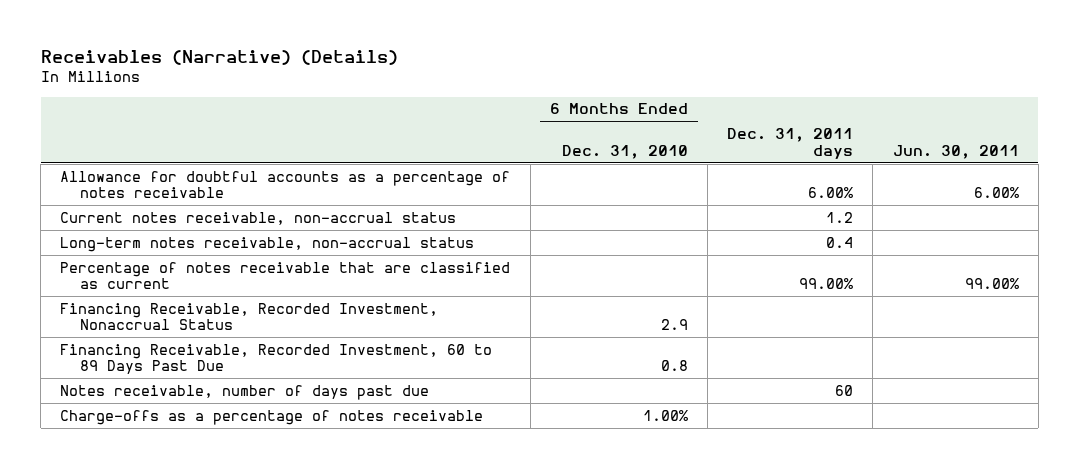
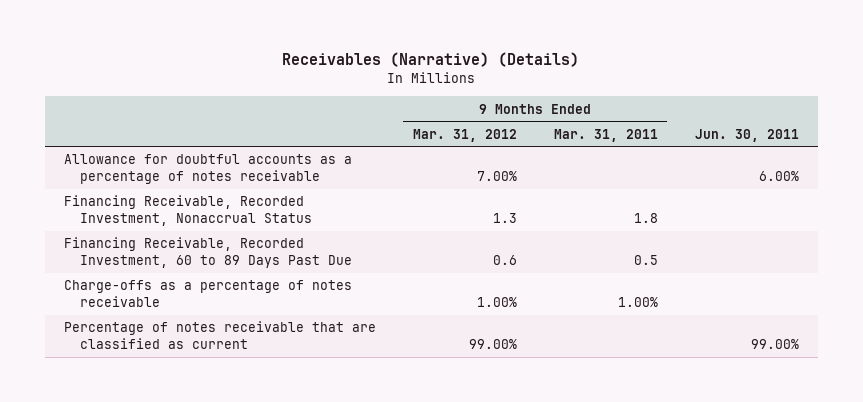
- | 6 Months Ended Dec. 31, 2010 | Dec. 31, 2011 days | Jun. 30, 2011
+ | 9 Months Ended Mar. 31, 2012 | 9 Months Ended Mar. 31, 2011 | Jun. 30, 2011
- Current notes receivable, non-accrual status | | 1.2 |
- Long-term notes receivable, non-accrual status | | 0.4 |
- Notes receivable, number of days past due | | 60 |
moved down: Percentage of notes receivable that are classified as current | 99.00% | | 99.00%

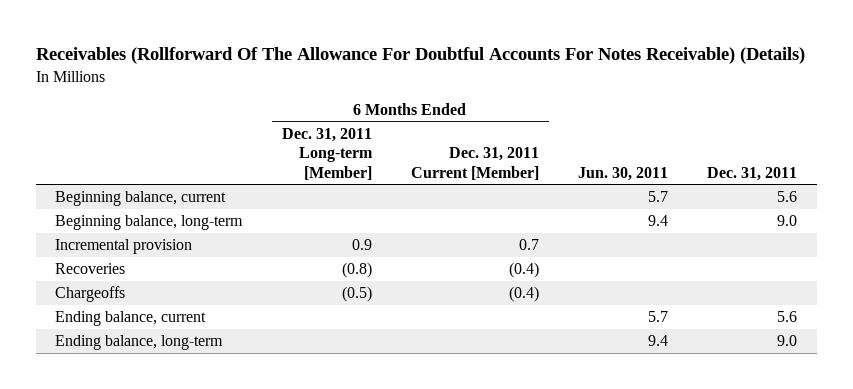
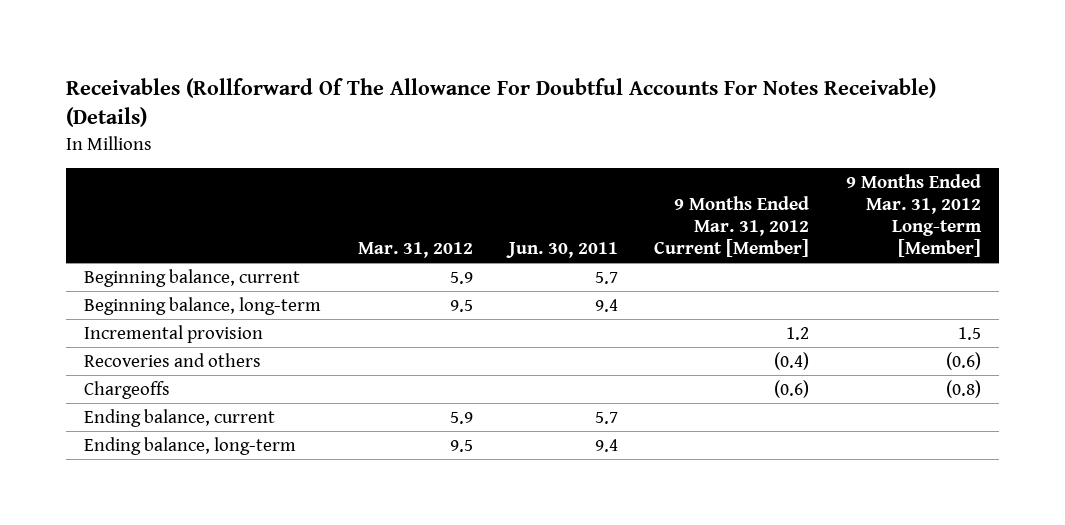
- | 6 Months Ended Dec. 31, 2011 Long-term [Member] | 6 Months Ended Dec. 31, 2011 Current [Member] | Jun. 30, 2011 | Dec. 31, 2011
+ | Mar. 31, 2012 | Jun. 30, 2011 | 9 Months Ended Mar. 31, 2012 Current [Member] | 9 Months Ended Mar. 31, 2012 Long-term [Member]
- Recoveries | (0.8) | (0.4) | |
+ Recoveries and others | | | (0.4) | (0.6)

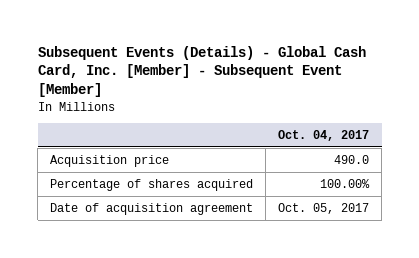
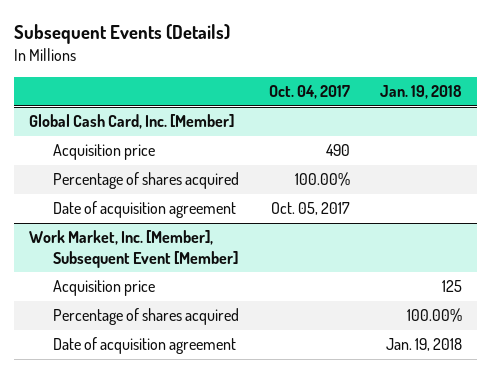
- Subsequent Events (Details) - Global Cash Card, Inc. [Member] - Subsequent Event [Member]
+ Subsequent Events (Details)
- | Oct. 04, 2017
+ | Oct. 04, 2017 | Jan. 19, 2018
- Acquisition price | 490.0
+ Global Cash Card, Inc. [Member]
+ Acquisition price | 490 |
+ Work Market, Inc. [Member], Subsequent Event [Member]
+ Acquisition price | | 125
+ Percentage of shares acquired | | 100.00%
+ Date of acquisition agreement | | Jan. 19, 2018

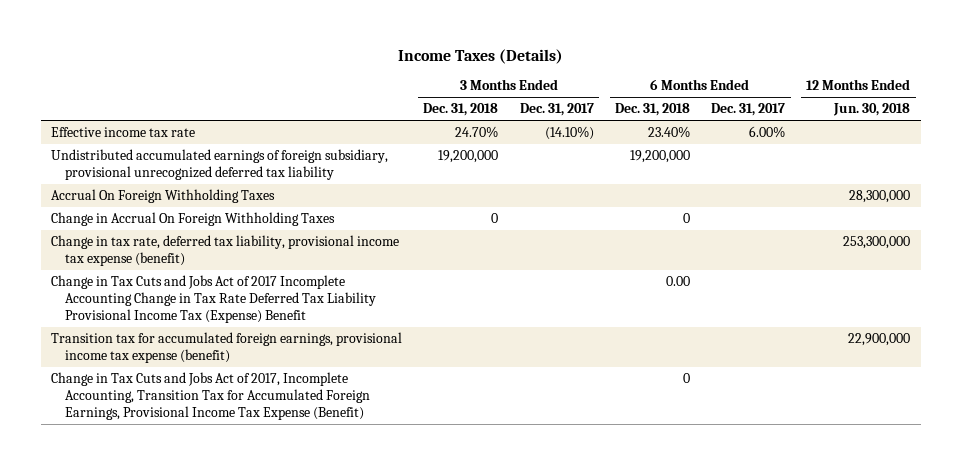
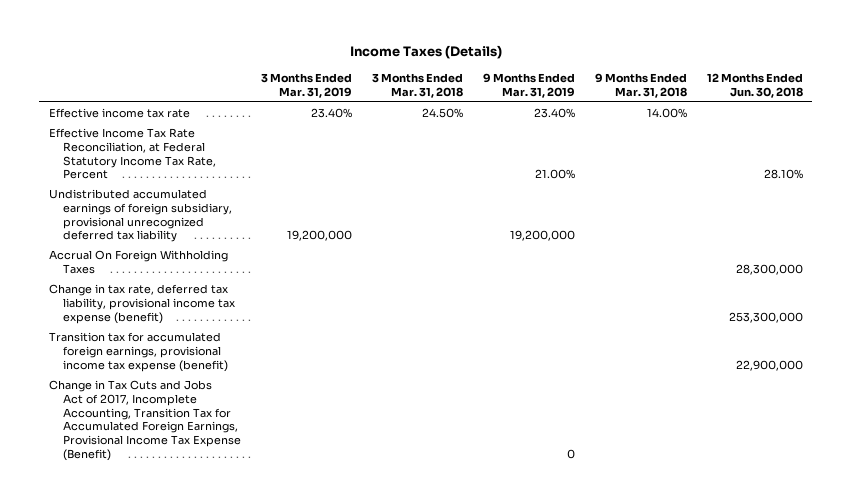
- | 3 Months Ended Dec. 31, 2018 | 3 Months Ended Dec. 31, 2017 | 6 Months Ended Dec. 31, 2018 | 6 Months Ended Dec. 31, 2017 | 12 Months Ended Jun. 30, 2018
+ | 3 Months Ended Mar. 31, 2019 | 3 Months Ended Mar. 31, 2018 | 9 Months Ended Mar. 31, 2019 | 9 Months Ended Mar. 31, 2018 | 12 Months Ended Jun. 30, 2018
+ Effective Income Tax Rate Reconciliation, at Federal Statutory Income Tax Rate, Percent | | | 21.00% | | 28.10%
- Change in Accrual On Foreign Withholding Taxes | 0 | | 0 | |
- Change in Tax Cuts and Jobs Act of 2017 Incomplete Accounting Change in Tax Rate Deferred Tax Liability Provisional Income Tax (Expense) Benefit | | | 0.00 | |

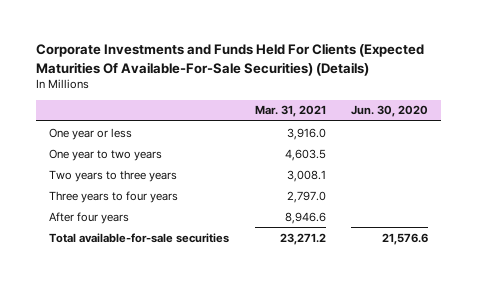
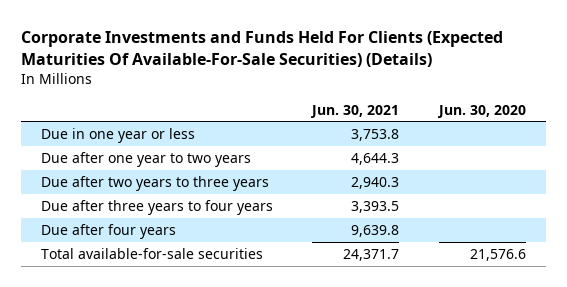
- | Mar. 31, 2021 | Jun. 30, 2020
+ | Jun. 30, 2021 | Jun. 30, 2020
- One year or less | 3,916.0 |
- One year to two years | 4,603.5 |
- Two years to three years | 3,008.1 |
- Three years to four years | 2,797.0 |
- After four years | 8,946.6 |
+ Due in one year or less | 3,753.8 |
+ Due after one year to two years | 4,644.3 |
+ Due after two years to three years | 2,940.3 |
+ Due after three years to four years | 3,393.5 |
+ Due after four years | 9,639.8 |

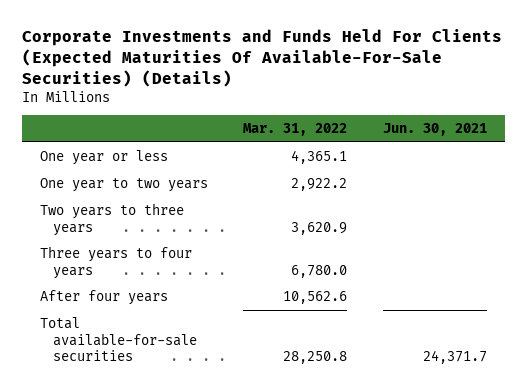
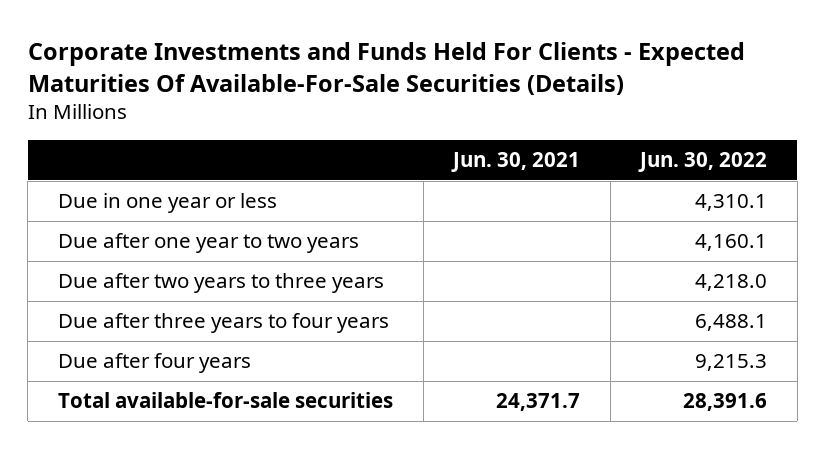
- Corporate Investments and Funds Held For Clients (Expected Maturities Of Available-For-Sale Securities) (Details)
+ Corporate Investments and Funds Held For Clients - Expected Maturities Of Available-For-Sale Securities (Details)
- | Mar. 31, 2022 | Jun. 30, 2021
+ | Jun. 30, 2021 | Jun. 30, 2022
- One year or less | 4,365.1 |
- One year to two years | 2,922.2 |
- Two years to three years | 3,620.9 |
- Three years to four years | 6,780.0 |
- After four years | 10,562.6 |
+ Due in one year or less | | 4,310.1
+ Due after one year to two years | | 4,160.1
+ Due after two years to three years | | 4,218.0
+ Due after three years to four years | | 6,488.1
+ Due after four years | | 9,215.3

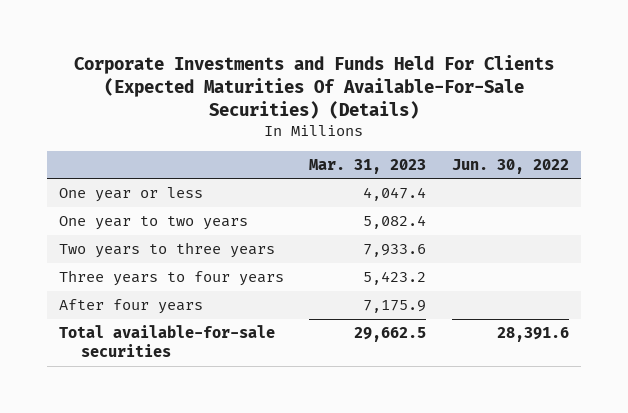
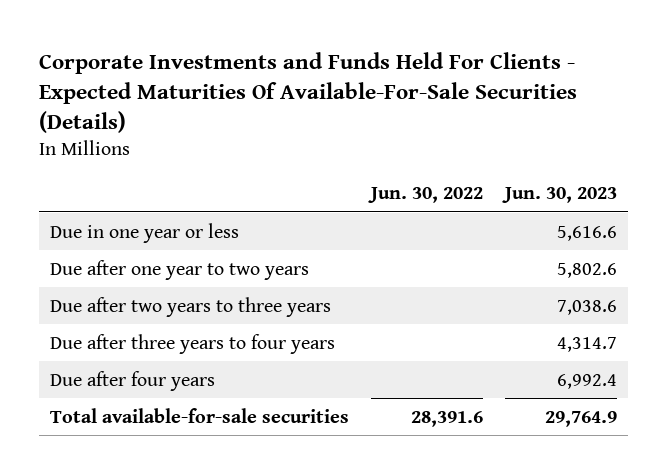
- Corporate Investments and Funds Held For Clients (Expected Maturities Of Available-For-Sale Securities) (Details)
+ Corporate Investments and Funds Held For Clients - Expected Maturities Of Available-For-Sale Securities (Details)
- | Mar. 31, 2023 | Jun. 30, 2022
+ | Jun. 30, 2022 | Jun. 30, 2023
- One year or less | 4,047.4 |
- One year to two years | 5,082.4 |
- Two years to three years | 7,933.6 |
- Three years to four years | 5,423.2 |
- After four years | 7,175.9 |
+ Due in one year or less | | 5,616.6
+ Due after one year to two years | | 5,802.6
+ Due after two years to three years | | 7,038.6
+ Due after three years to four years | | 4,314.7
+ Due after four years | | 6,992.4

